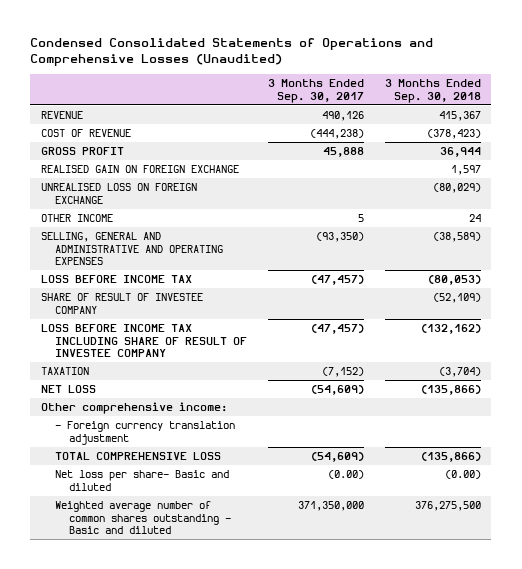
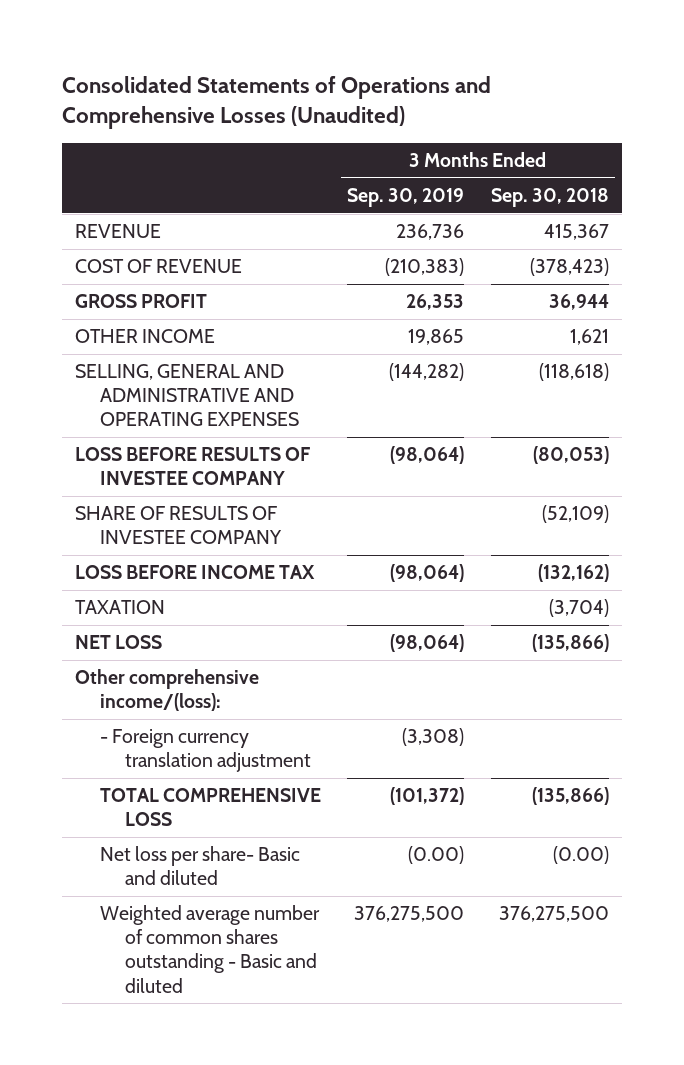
- Condensed Consolidated Statements of Operations and Comprehensive Losses (Unaudited)
+ Consolidated Statements of Operations and Comprehensive Losses (Unaudited)
- | 3 Months Ended Sep. 30, 2017 | 3 Months Ended Sep. 30, 2018
+ | 3 Months Ended Sep. 30, 2019 | 3 Months Ended Sep. 30, 2018
- REALISED GAIN ON FOREIGN EXCHANGE | | 1,597
- UNREALISED LOSS ON FOREIGN EXCHANGE | | (80,029)
- OTHER INCOME | 5 | 24
- SELLING, GENERAL AND ADMINISTRATIVE AND OPERATING EXPENSES | (93,350) | (38,589)
- LOSS BEFORE INCOME TAX | (47,457) | (80,053)
- SHARE OF RESULT OF INVESTEE COMPANY | | (52,109)
- LOSS BEFORE INCOME TAX INCLUDING SHARE OF RESULT OF INVESTEE COMPANY | (47,457) | (132,162)
+ OTHER INCOME | 19,865 | 1,621
+ SELLING, GENERAL AND ADMINISTRATIVE AND OPERATING EXPENSES | (144,282) | (118,618)
+ LOSS BEFORE RESULTS OF INVESTEE COMPANY | (98,064) | (80,053)
+ SHARE OF RESULTS OF INVESTEE COMPANY | | (52,109)
+ LOSS BEFORE INCOME TAX | (98,064) | (132,162)
- Other comprehensive income:
+ Other comprehensive income/(loss):

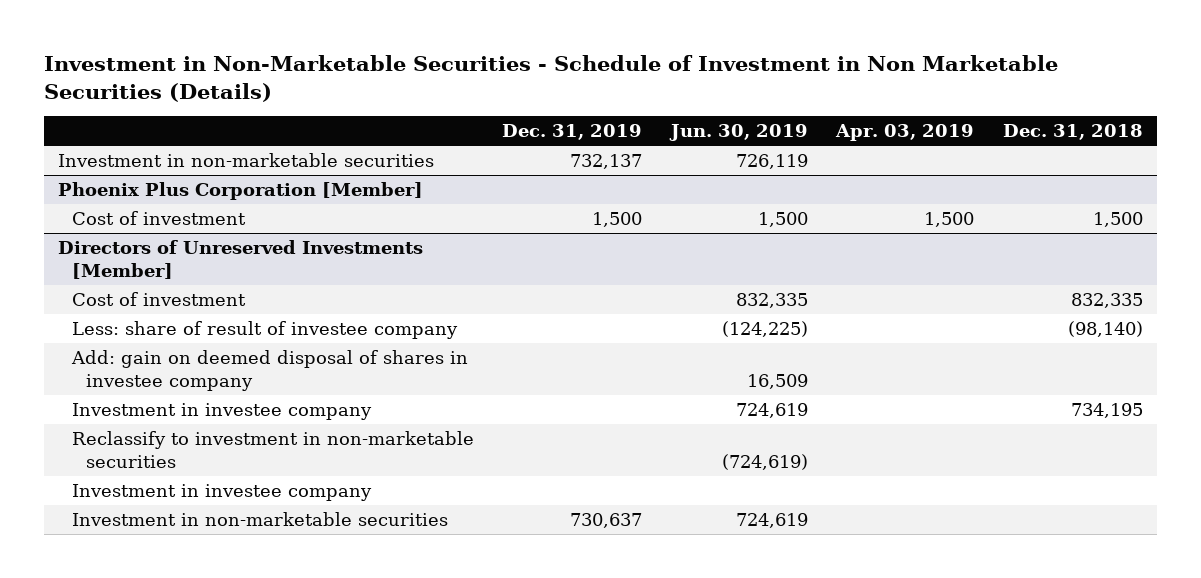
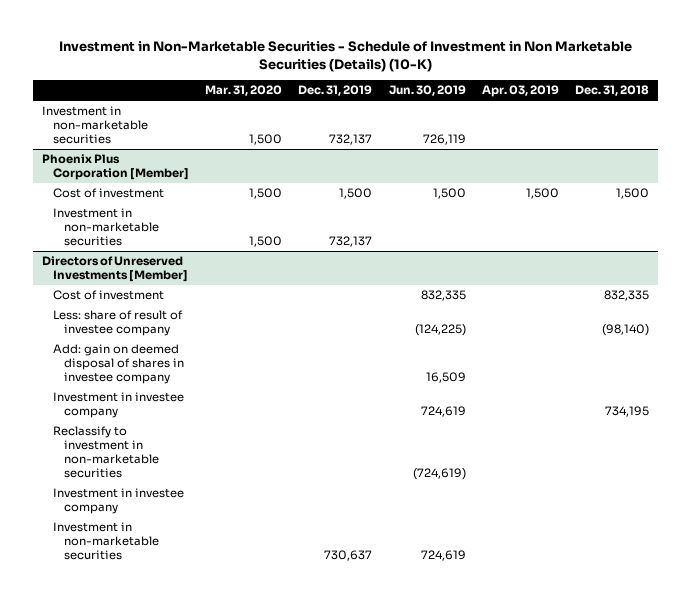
- Investment in Non-Marketable Securities - Schedule of Investment in Non Marketable Securities (Details)
+ Investment in Non-Marketable Securities - Schedule of Investment in Non Marketable Securities (Details) (10-K)
- | Dec. 31, 2019 | Jun. 30, 2019 | Apr. 03, 2019 | Dec. 31, 2018
+ | Mar. 31, 2020 | Dec. 31, 2019 | Jun. 30, 2019 | Apr. 03, 2019 | Dec. 31, 2018
@ Phoenix Plus Corporation [Member]
+ Investment in non-marketable securities | 1,500 | 732,137 | | |

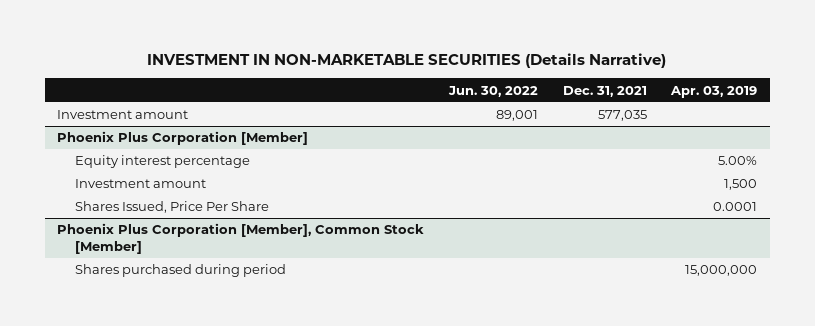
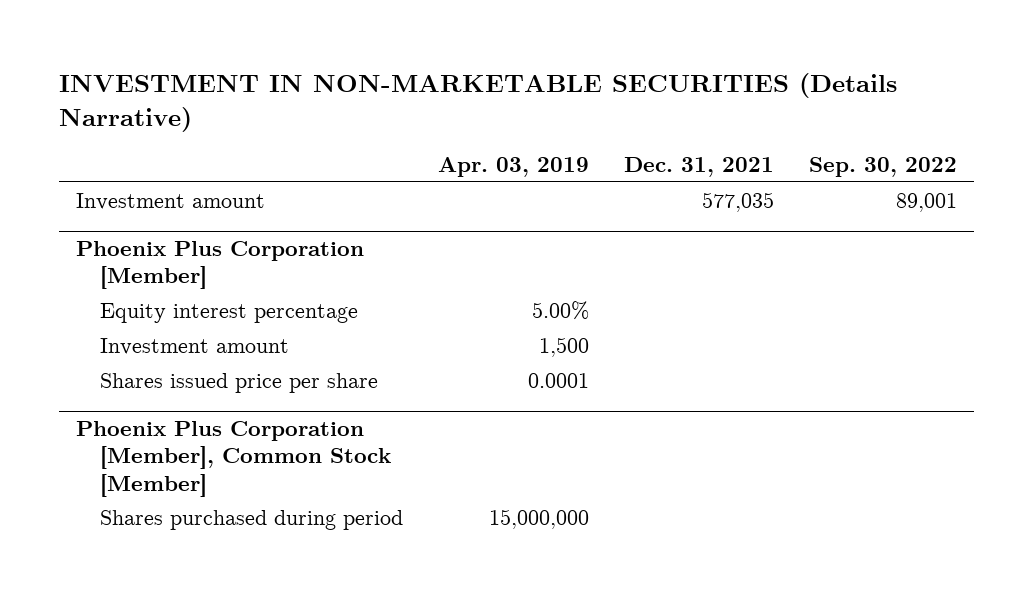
- | Jun. 30, 2022 | Dec. 31, 2021 | Apr. 03, 2019
+ | Apr. 03, 2019 | Dec. 31, 2021 | Sep. 30, 2022
@ Phoenix Plus Corporation [Member]
- Shares Issued, Price Per Share | | | 0.0001
+ Shares issued price per share | 0.0001 | |

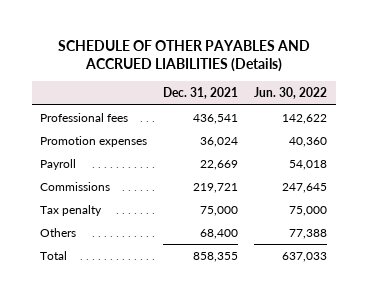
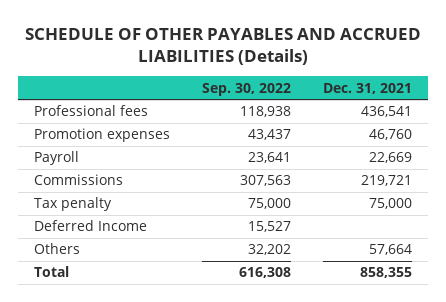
- | Dec. 31, 2021 | Jun. 30, 2022
+ | Sep. 30, 2022 | Dec. 31, 2021
- Promotion expenses | 36,024 | 40,360
+ Promotion expenses | 43,437 | 46,760
- Others | 68,400 | 77,388
+ Deferred Income | 15,527 |
+ Others | 32,202 | 57,664

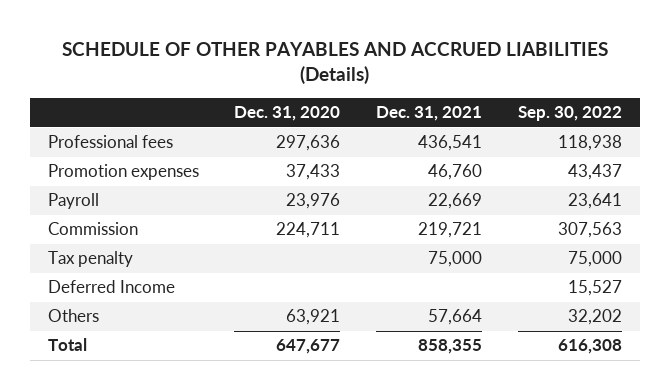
- | Sep. 30, 2022 | Dec. 31, 2021
+ | Dec. 31, 2020 | Dec. 31, 2021 | Sep. 30, 2022
- Commissions | 307,563 | 219,721
+ Commission | 224,711 | 219,721 | 307,563

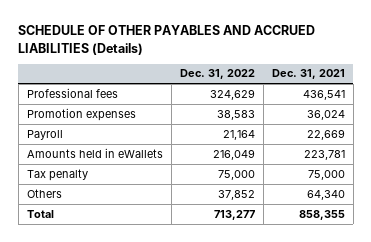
- | Dec. 31, 2020 | Dec. 31, 2021 | Sep. 30, 2022
+ | Dec. 31, 2022 | Dec. 31, 2021
- Promotion expenses | 37,433 | 46,760 | 43,437
+ Promotion expenses | 38,583 | 36,024
- Commission | 224,711 | 219,721 | 307,563
+ Amounts held in eWallets | 216,049 | 223,781
- Deferred Income | | | 15,527
- Others | 63,921 | 57,664 | 32,202
+ Others | 37,852 | 64,340

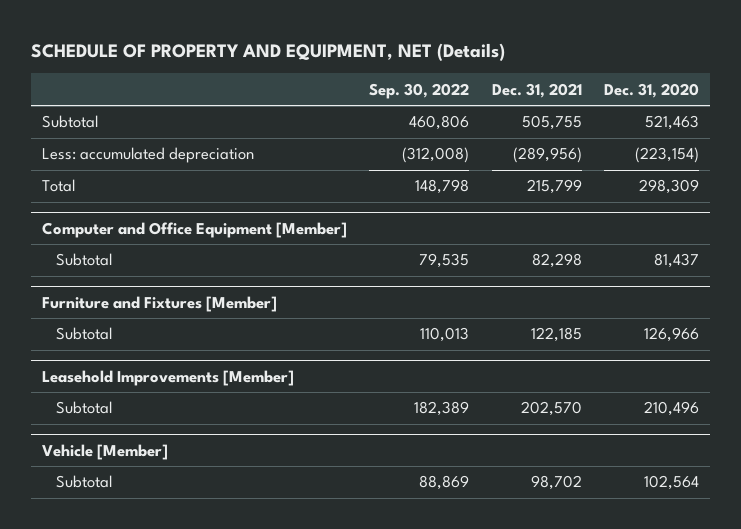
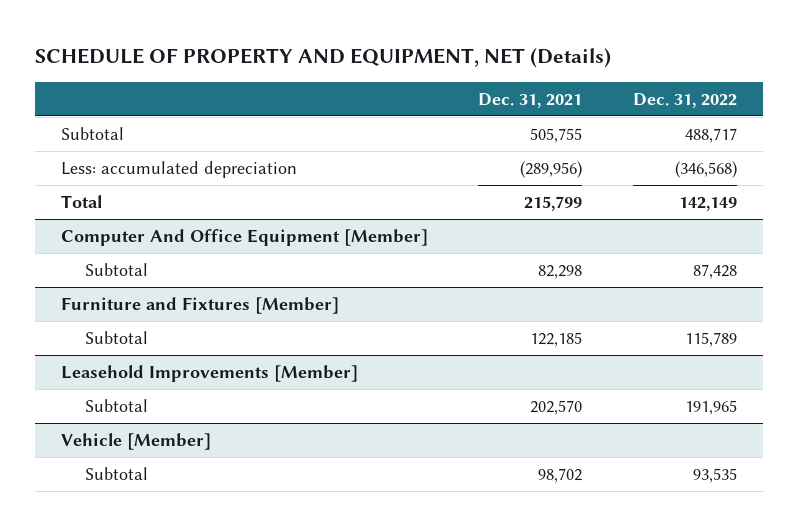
- | Sep. 30, 2022 | Dec. 31, 2021 | Dec. 31, 2020
+ | Dec. 31, 2021 | Dec. 31, 2022
- Computer and Office Equipment [Member]
+ Computer And Office Equipment [Member]

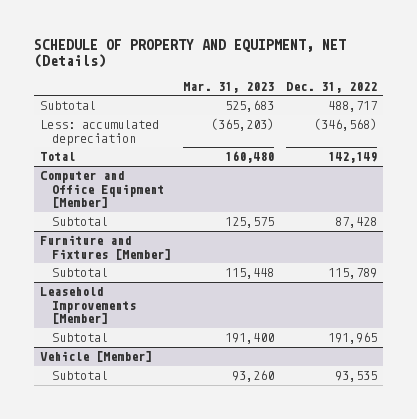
- | Dec. 31, 2021 | Dec. 31, 2022
+ | Mar. 31, 2023 | Dec. 31, 2022
- Computer And Office Equipment [Member]
+ Computer and Office Equipment [Member]

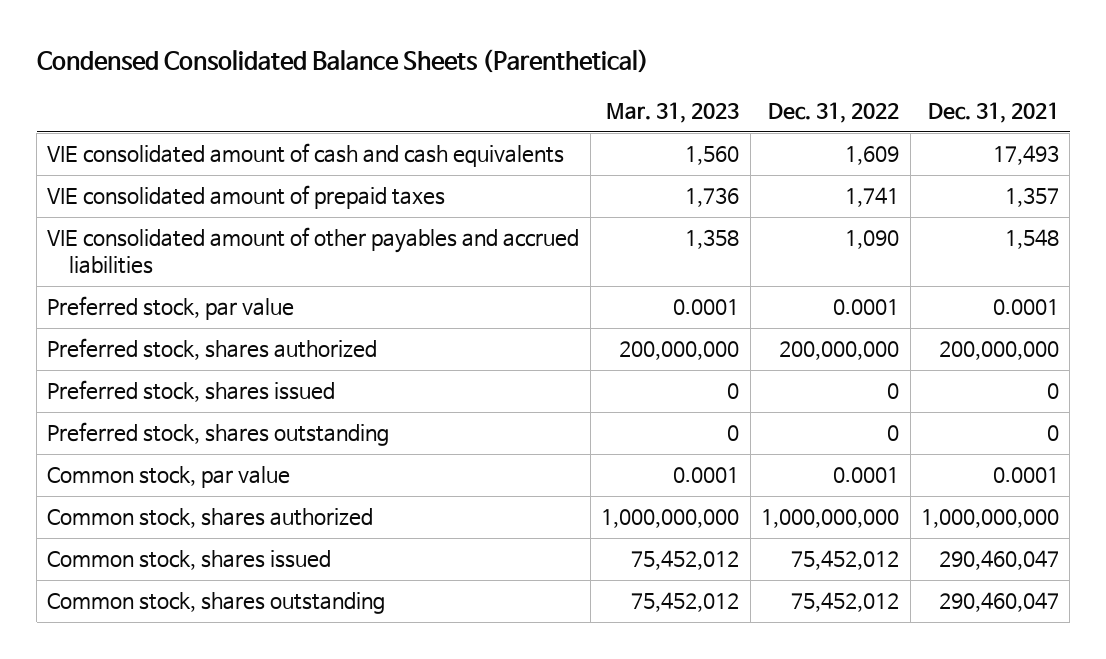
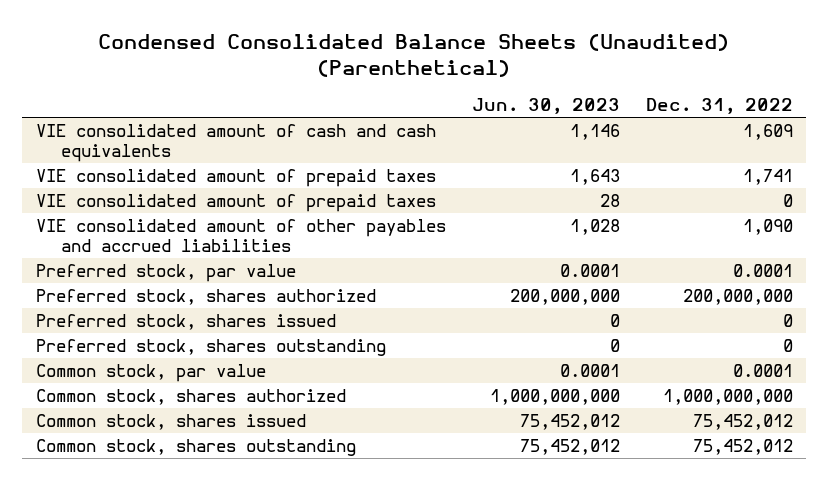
- Condensed Consolidated Balance Sheets (Parenthetical)
+ Condensed Consolidated Balance Sheets (Unaudited) (Parenthetical)
- | Mar. 31, 2023 | Dec. 31, 2022 | Dec. 31, 2021
+ | Jun. 30, 2023 | Dec. 31, 2022
+ VIE consolidated amount of prepaid taxes | 28 | 0

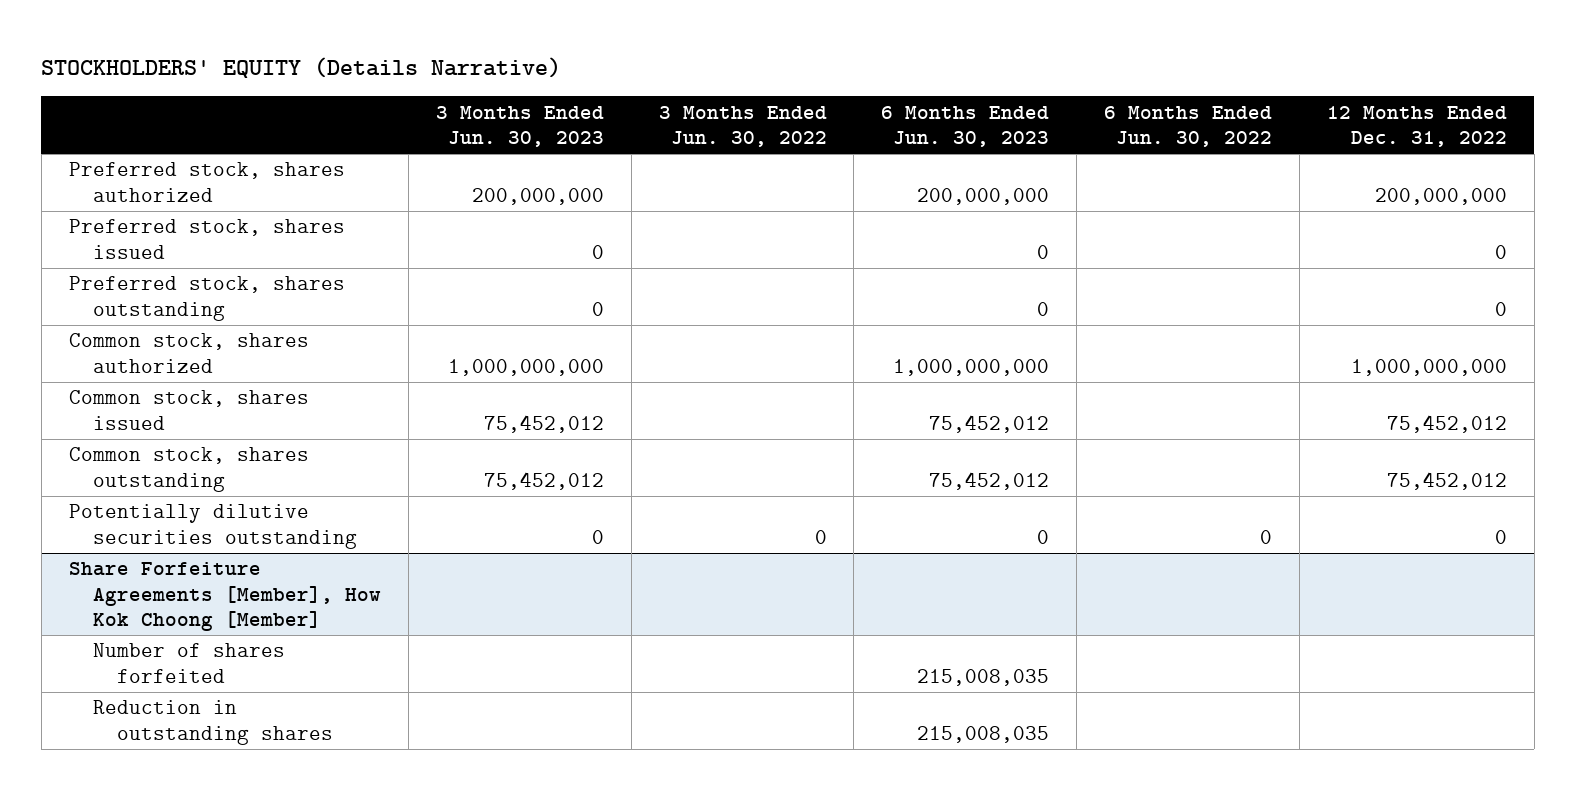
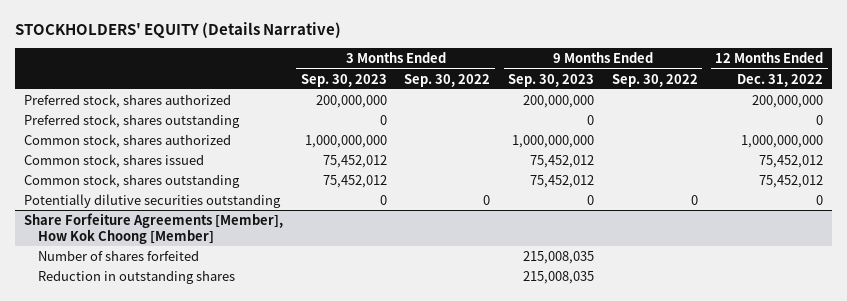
- | 3 Months Ended Jun. 30, 2023 | 3 Months Ended Jun. 30, 2022 | 6 Months Ended Jun. 30, 2023 | 6 Months Ended Jun. 30, 2022 | 12 Months Ended Dec. 31, 2022
+ | 3 Months Ended Sep. 30, 2023 | 3 Months Ended Sep. 30, 2022 | 9 Months Ended Sep. 30, 2023 | 9 Months Ended Sep. 30, 2022 | 12 Months Ended Dec. 31, 2022
- Preferred stock, shares issued | 0 | | 0 | | 0

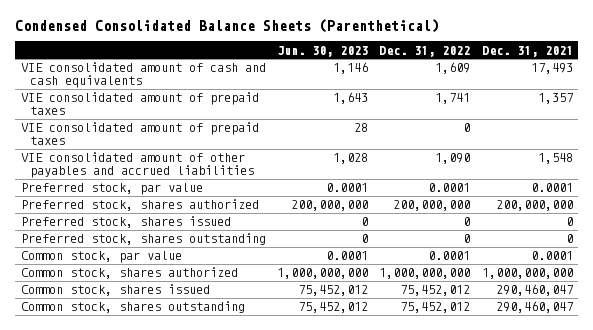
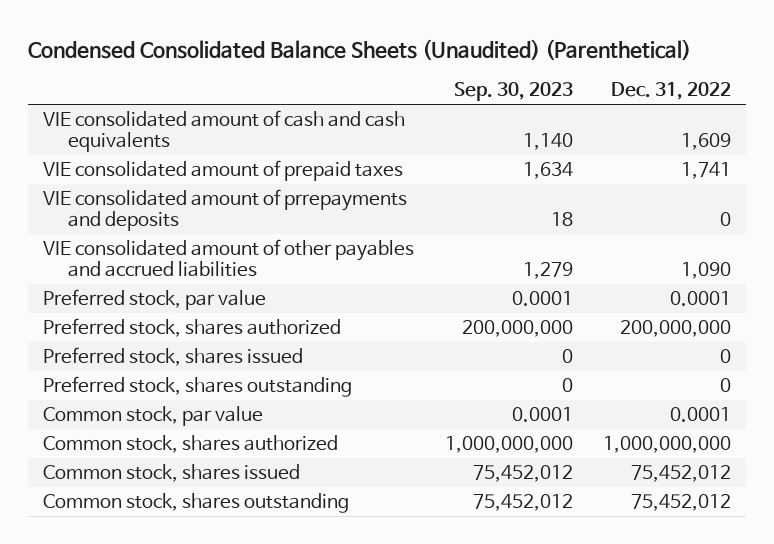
- Condensed Consolidated Balance Sheets (Parenthetical)
+ Condensed Consolidated Balance Sheets (Unaudited) (Parenthetical)
- | Jun. 30, 2023 | Dec. 31, 2022 | Dec. 31, 2021
+ | Sep. 30, 2023 | Dec. 31, 2022
- VIE consolidated amount of prepaid taxes | 28 | 0 |
+ VIE consolidated amount of prrepayments and deposits | 18 | 0

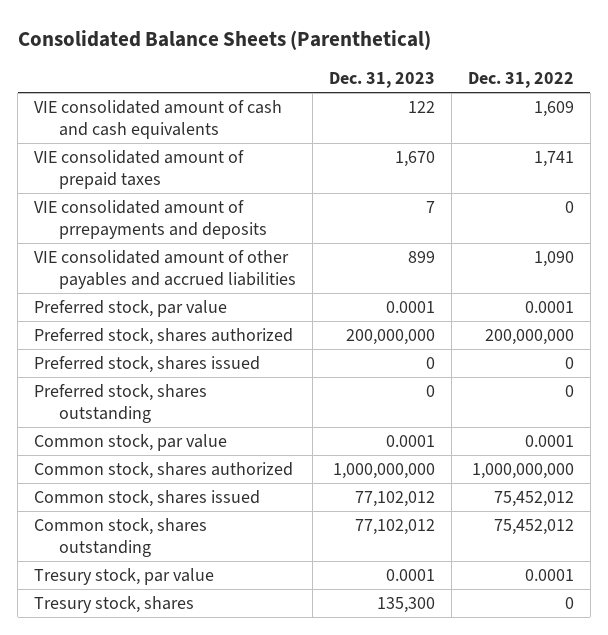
- Condensed Consolidated Balance Sheets (Unaudited) (Parenthetical)
+ Consolidated Balance Sheets (Parenthetical)
- | Sep. 30, 2023 | Dec. 31, 2022
+ | Dec. 31, 2023 | Dec. 31, 2022
+ Tresury stock, par value | 0.0001 | 0.0001
+ Tresury stock, shares | 135,300 | 0

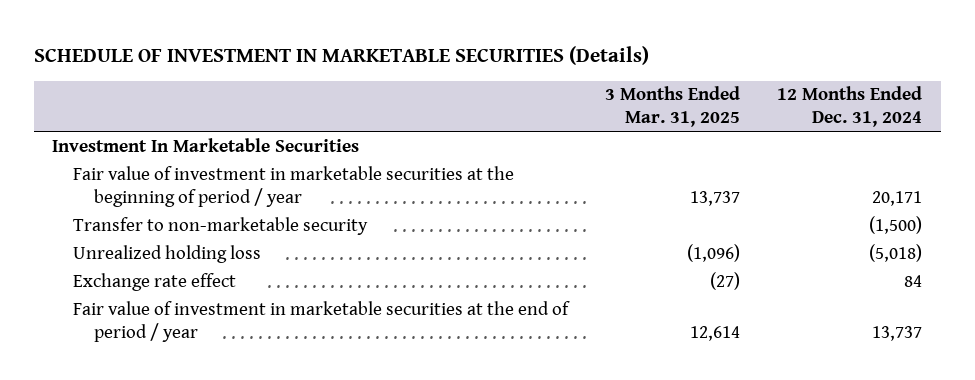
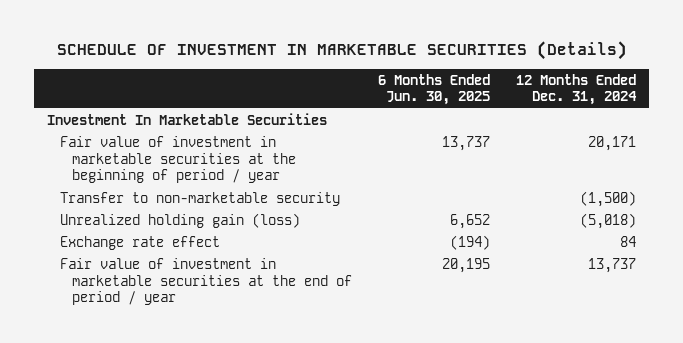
- | 3 Months Ended Mar. 31, 2025 | 12 Months Ended Dec. 31, 2024
+ | 6 Months Ended Jun. 30, 2025 | 12 Months Ended Dec. 31, 2024
- Unrealized holding loss | (1,096) | (5,018)
+ Unrealized holding gain (loss) | 6,652 | (5,018)

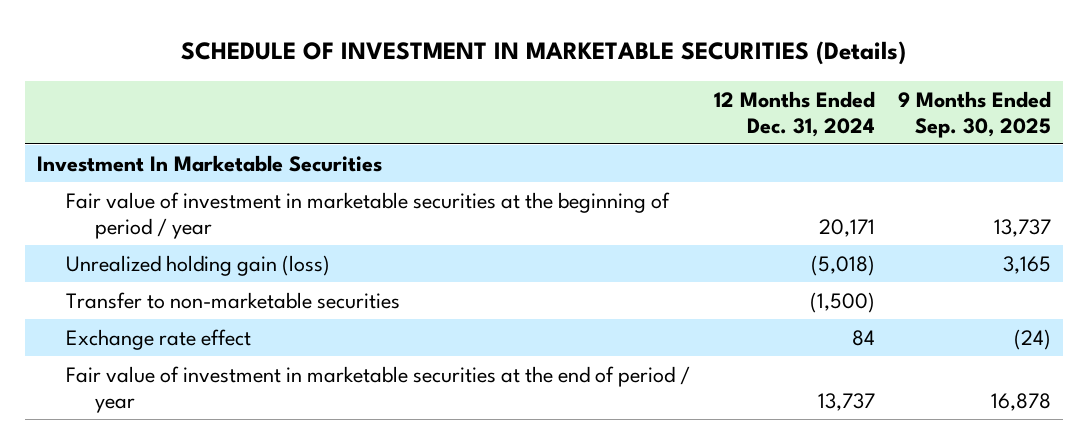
- | 6 Months Ended Jun. 30, 2025 | 12 Months Ended Dec. 31, 2024
+ | 12 Months Ended Dec. 31, 2024 | 9 Months Ended Sep. 30, 2025
- Transfer to non-marketable security | | (1,500)
+ Transfer to non-marketable securities | (1,500) |

